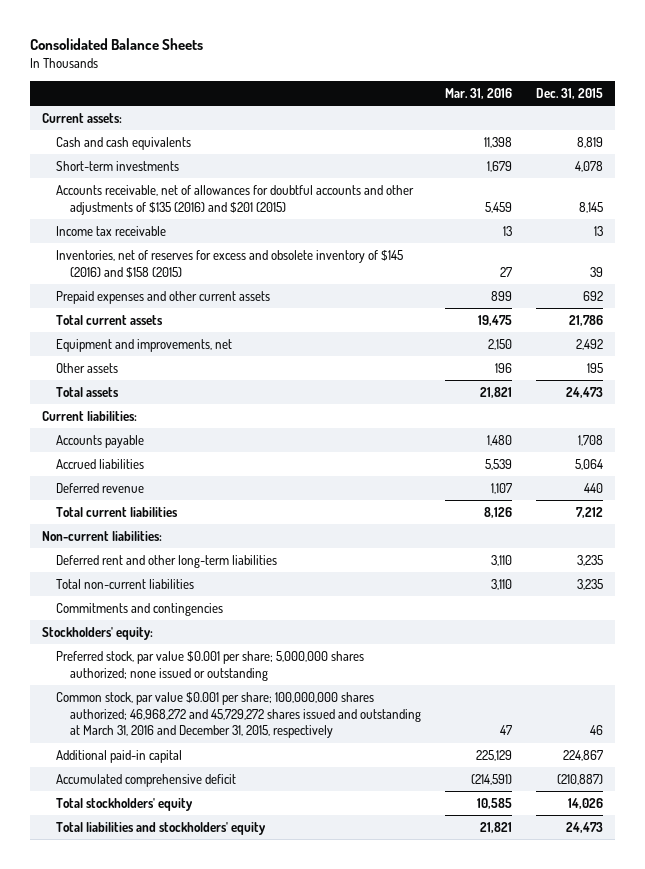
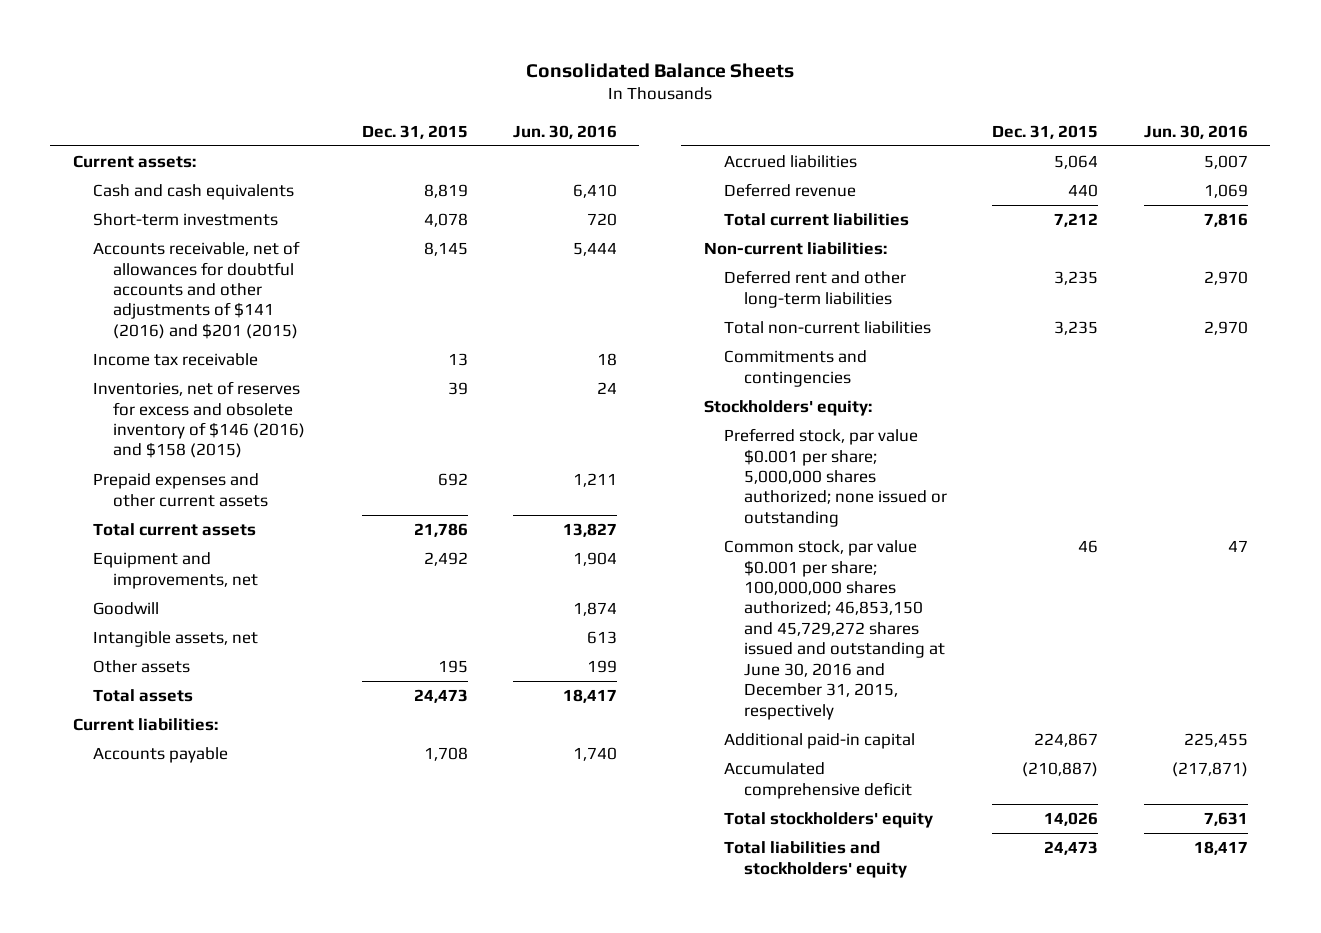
- | Mar. 31, 2016 | Dec. 31, 2015
+ | Dec. 31, 2015 | Jun. 30, 2016
- Accounts receivable, net of allowances for doubtful accounts and other adjustments of $135 (2016) and $201 (2015) | 5,459 | 8,145
+ Accounts receivable, net of allowances for doubtful accounts and other adjustments of $141 (2016) and $201 (2015) | 8,145 | 5,444
- Inventories, net of reserves for excess and obsolete inventory of $145 (2016) and $158 (2015) | 27 | 39
+ Inventories, net of reserves for excess and obsolete inventory of $146 (2016) and $158 (2015) | 39 | 24
+ Goodwill | | 1,874
+ Intangible assets, net | | 613
- Common stock, par value $0.001 per share; 100,000,000 shares authorized; 46,968,272 and 45,729,272 shares issued and outstanding at March 31, 2016 and December 31, 2015, respectively | 47 | 46
+ Common stock, par value $0.001 per share; 100,000,000 shares authorized; 46,853,150 and 45,729,272 shares issued and outstanding at June 30, 2016 and December 31, 2015, respectively | 46 | 47

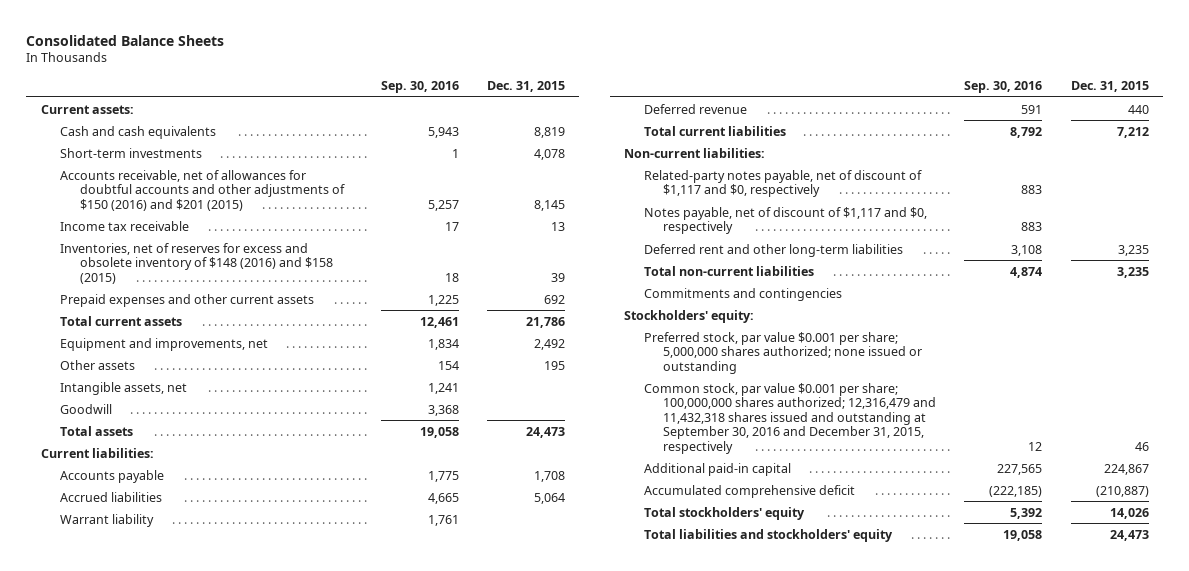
- | Dec. 31, 2015 | Jun. 30, 2016
+ | Sep. 30, 2016 | Dec. 31, 2015
- Accounts receivable, net of allowances for doubtful accounts and other adjustments of $141 (2016) and $201 (2015) | 8,145 | 5,444
+ Accounts receivable, net of allowances for doubtful accounts and other adjustments of $150 (2016) and $201 (2015) | 5,257 | 8,145
- Inventories, net of reserves for excess and obsolete inventory of $146 (2016) and $158 (2015) | 39 | 24
+ Inventories, net of reserves for excess and obsolete inventory of $148 (2016) and $158 (2015) | 18 | 39
moved down: Intangible assets, net | 1,241 |
moved down: Goodwill | 3,368 |
+ Warrant liability | 1,761 |
+ Related-party notes payable, net of discount of $1,117 and $0, respectively | 883 |
+ Notes payable, net of discount of $1,117 and $0, respectively | 883 |
- Common stock, par value $0.001 per share; 100,000,000 shares authorized; 46,853,150 and 45,729,272 shares issued and outstanding at June 30, 2016 and December 31, 2015, respectively | 46 | 47
+ Common stock, par value $0.001 per share; 100,000,000 shares authorized; 12,316,479 and 11,432,318 shares issued and outstanding at September 30, 2016 and December 31, 2015, respectively | 12 | 46

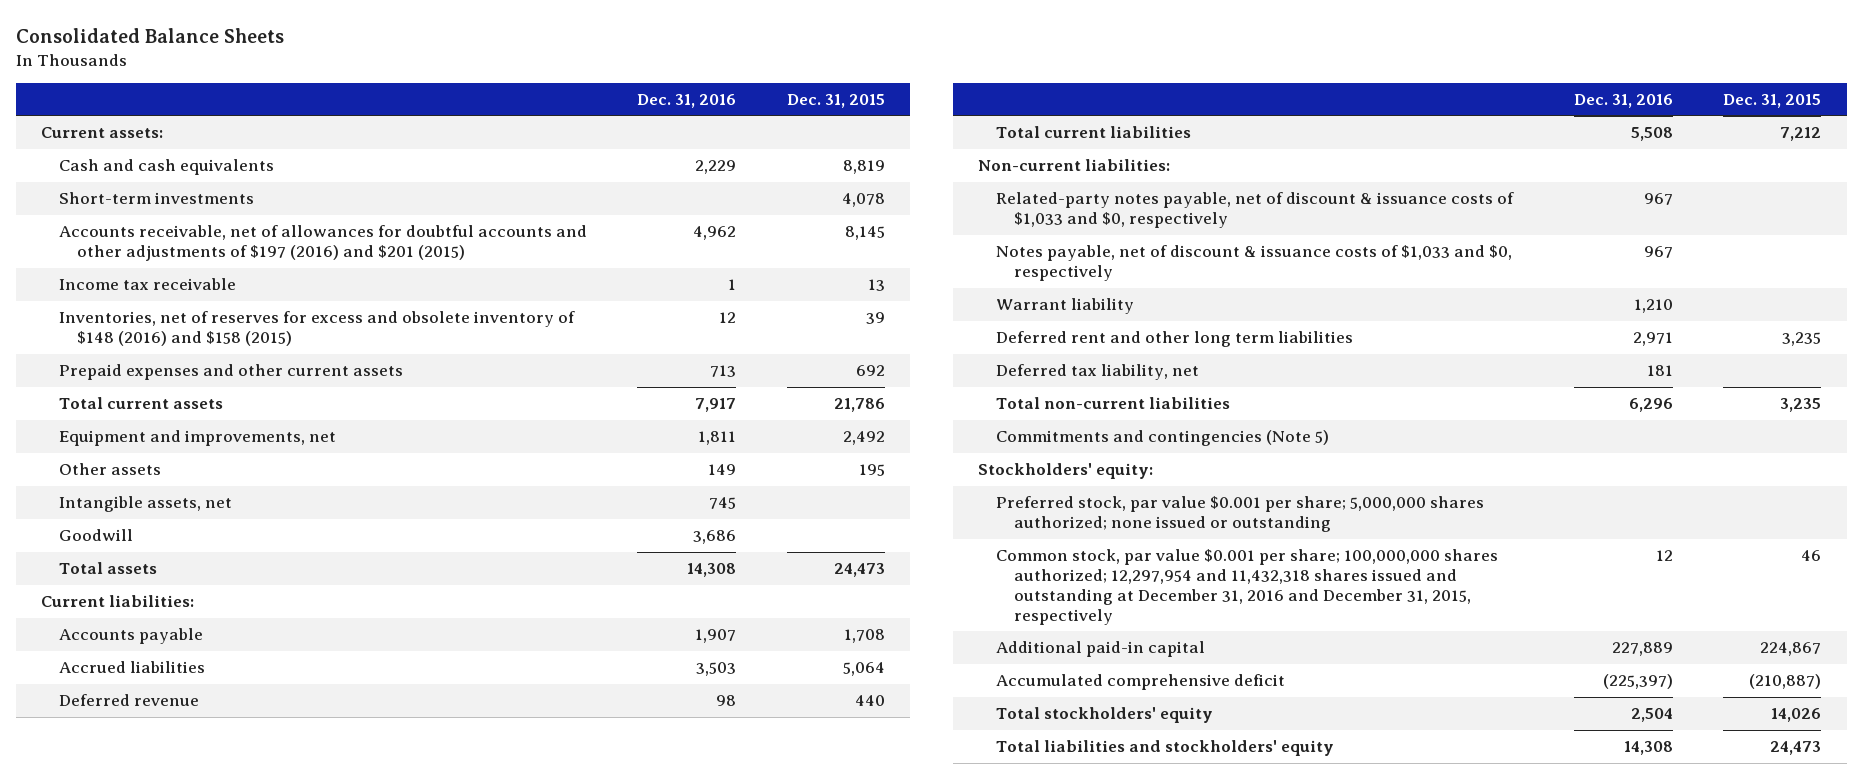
- | Sep. 30, 2016 | Dec. 31, 2015
+ | Dec. 31, 2016 | Dec. 31, 2015
- Accounts receivable, net of allowances for doubtful accounts and other adjustments of $150 (2016) and $201 (2015) | 5,257 | 8,145
+ Accounts receivable, net of allowances for doubtful accounts and other adjustments of $197 (2016) and $201 (2015) | 4,962 | 8,145
- Related-party notes payable, net of discount of $1,117 and $0, respectively | 883 |
- Notes payable, net of discount of $1,117 and $0, respectively | 883 |
- Deferred rent and other long-term liabilities | 3,108 | 3,235
+ Related-party notes payable, net of discount & issuance costs of $1,033 and $0, respectively | 967 |
+ Notes payable, net of discount & issuance costs of $1,033 and $0, respectively | 967 |
moved down: Warrant liability | 1,210 |
+ Deferred rent and other long term liabilities | 2,971 | 3,235
+ Deferred tax liability, net | 181 |
- Commitments and contingencies
+ Commitments and contingencies (Note 5)
- Common stock, par value $0.001 per share; 100,000,000 shares authorized; 12,316,479 and 11,432,318 shares issued and outstanding at September 30, 2016 and December 31, 2015, respectively | 12 | 46
+ Common stock, par value $0.001 per share; 100,000,000 shares authorized; 12,297,954 and 11,432,318 shares issued and outstanding at December 31, 2016 and December 31, 2015, respectively | 12 | 46

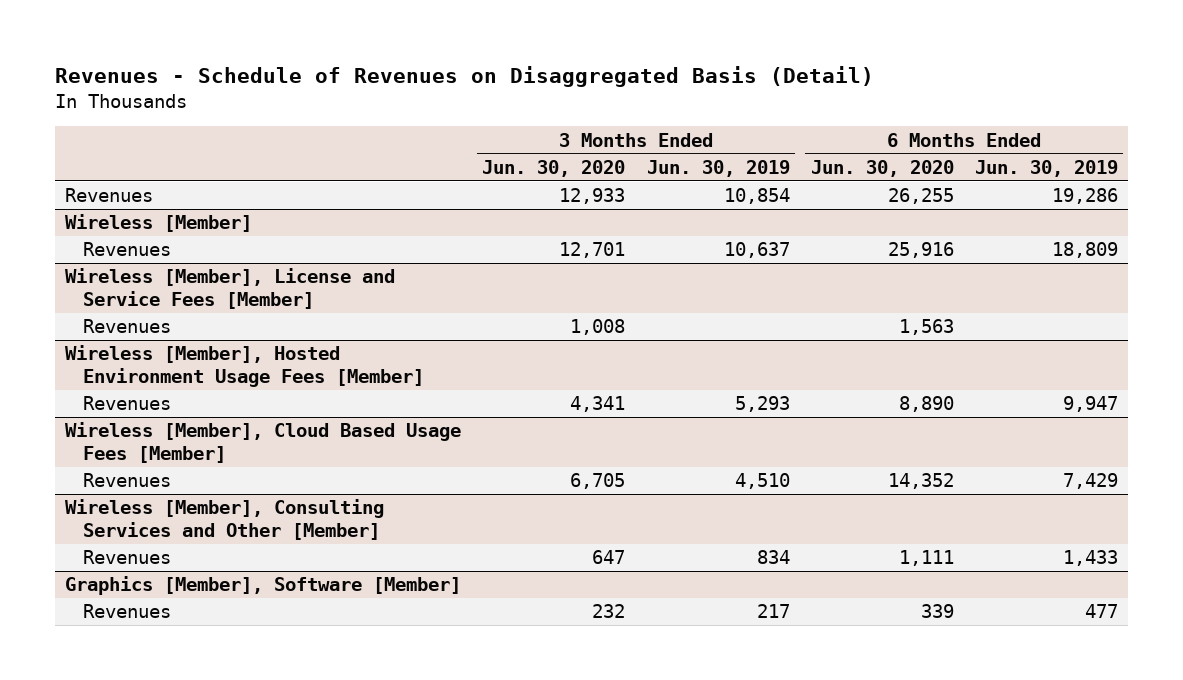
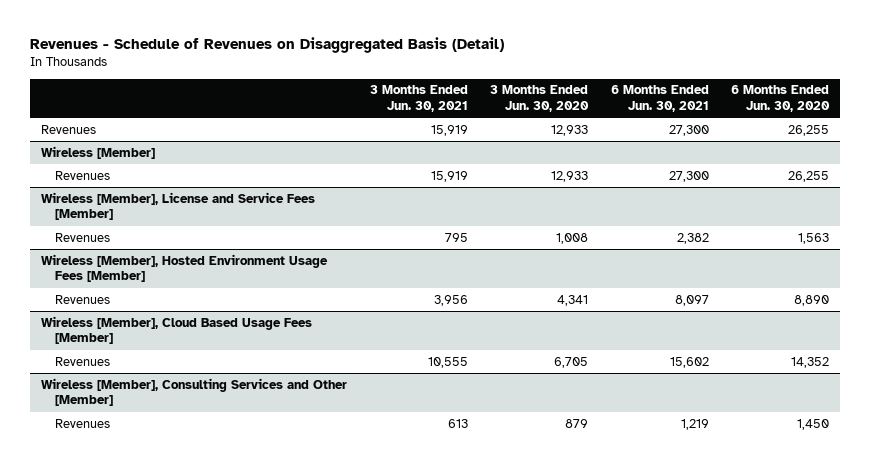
- | 3 Months Ended Jun. 30, 2020 | 3 Months Ended Jun. 30, 2019 | 6 Months Ended Jun. 30, 2020 | 6 Months Ended Jun. 30, 2019
+ | 3 Months Ended Jun. 30, 2021 | 3 Months Ended Jun. 30, 2020 | 6 Months Ended Jun. 30, 2021 | 6 Months Ended Jun. 30, 2020
@ Wireless [Member]
- Revenues | 12,701 | 10,637 | 25,916 | 18,809
+ Revenues | 15,919 | 12,933 | 27,300 | 26,255
@ Wireless [Member], Consulting Services and Other [Member]
- Revenues | 647 | 834 | 1,111 | 1,433
- Graphics [Member], Software [Member]
- Revenues | 232 | 217 | 339 | 477
@ Wireless [Member], Consulting Services and Other [Member]
+ Revenues | 613 | 879 | 1,219 | 1,450

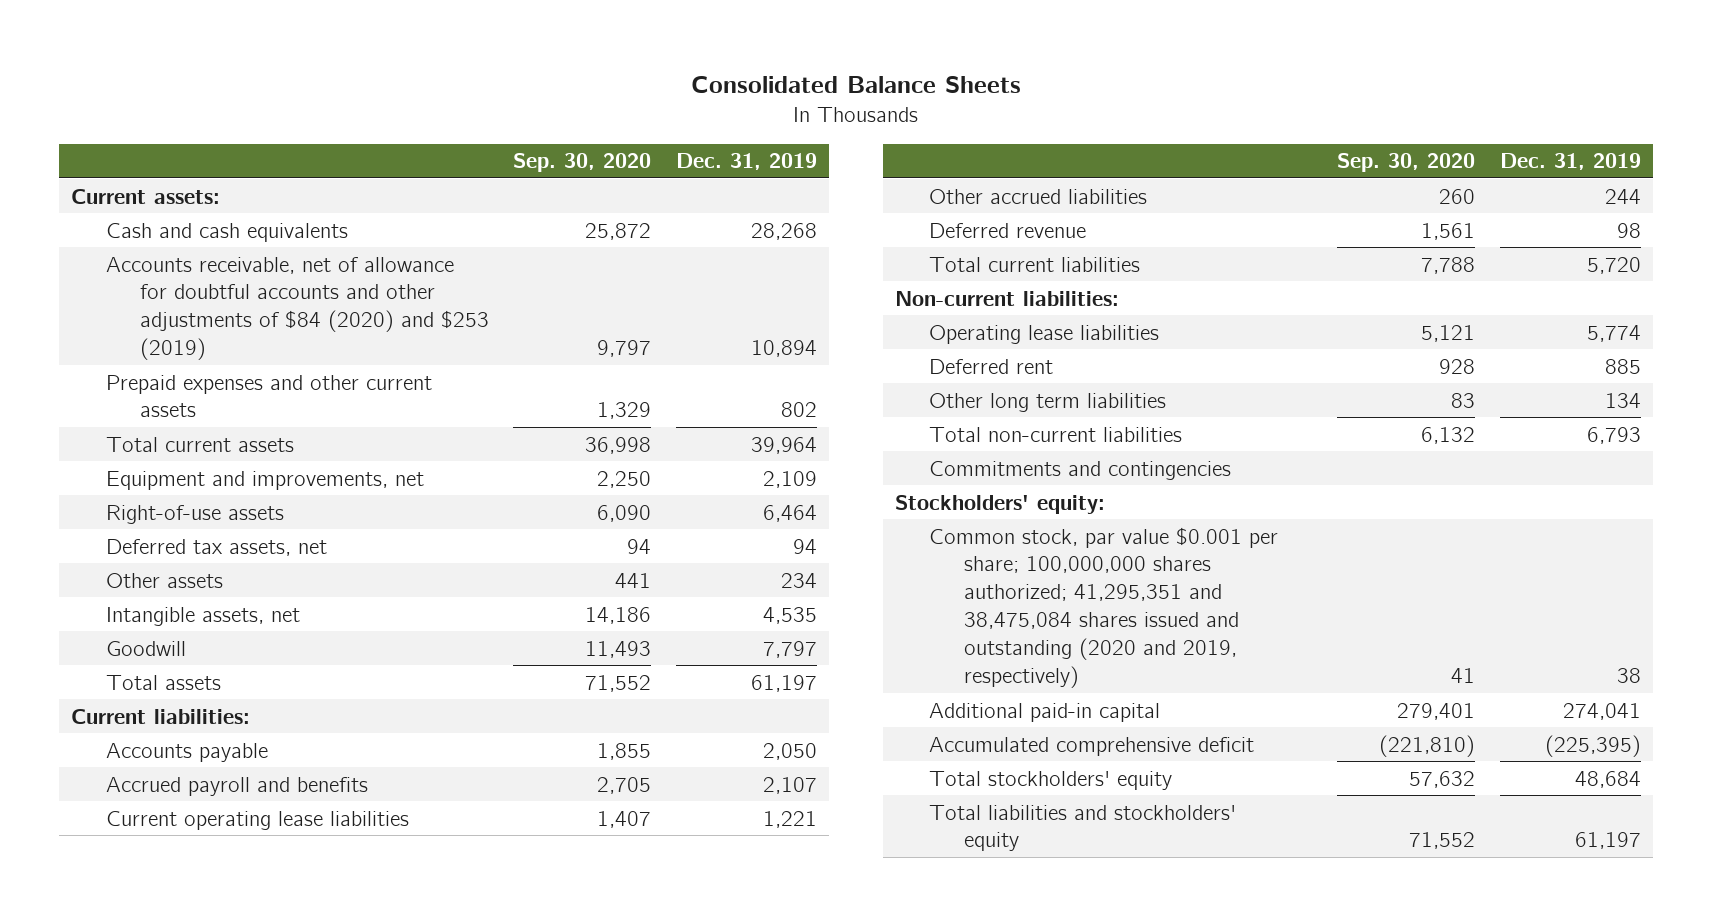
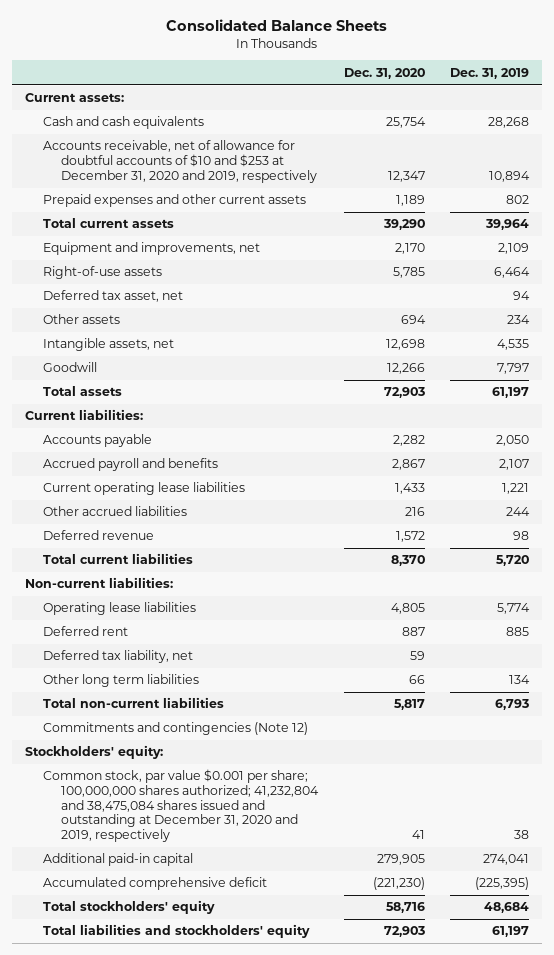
- | Sep. 30, 2020 | Dec. 31, 2019
+ | Dec. 31, 2020 | Dec. 31, 2019
- Accounts receivable, net of allowance for doubtful accounts and other adjustments of $84 (2020) and $253 (2019) | 9,797 | 10,894
+ Accounts receivable, net of allowance for doubtful accounts of $10 and $253 at December 31, 2020 and 2019, respectively | 12,347 | 10,894
- Deferred tax assets, net | 94 | 94
+ Deferred tax asset, net | | 94
+ Deferred tax liability, net | 59 |
- Commitments and contingencies
+ Commitments and contingencies (Note 12)
- Common stock, par value $0.001 per share; 100,000,000 shares authorized; 41,295,351 and 38,475,084 shares issued and outstanding (2020 and 2019, respectively) | 41 | 38
+ Common stock, par value $0.001 per share; 100,000,000 shares authorized; 41,232,804 and 38,475,084 shares issued and outstanding at December 31, 2020 and 2019, respectively | 41 | 38

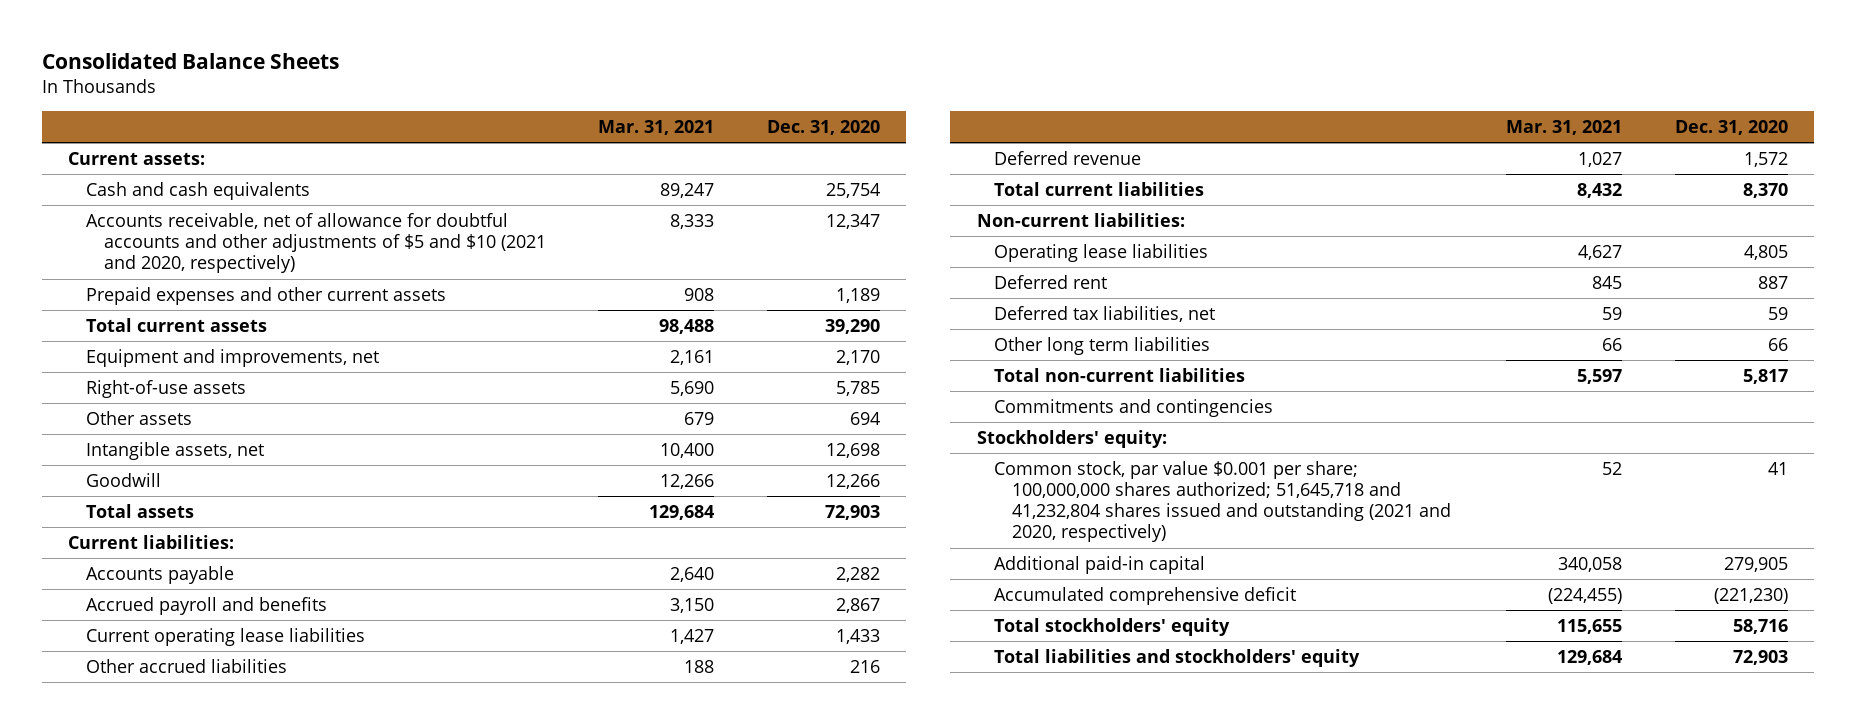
- | Dec. 31, 2020 | Dec. 31, 2019
+ | Mar. 31, 2021 | Dec. 31, 2020
- Accounts receivable, net of allowance for doubtful accounts of $10 and $253 at December 31, 2020 and 2019, respectively | 12,347 | 10,894
+ Accounts receivable, net of allowance for doubtful accounts and other adjustments of $5 and $10 (2021 and 2020, respectively) | 8,333 | 12,347
- Deferred tax asset, net | | 94
- Deferred tax liability, net | 59 |
+ Deferred tax liabilities, net | 59 | 59
- Commitments and contingencies (Note 12)
+ Commitments and contingencies
- Common stock, par value $0.001 per share; 100,000,000 shares authorized; 41,232,804 and 38,475,084 shares issued and outstanding at December 31, 2020 and 2019, respectively | 41 | 38
+ Common stock, par value $0.001 per share; 100,000,000 shares authorized; 51,645,718 and 41,232,804 shares issued and outstanding (2021 and 2020, respectively) | 52 | 41

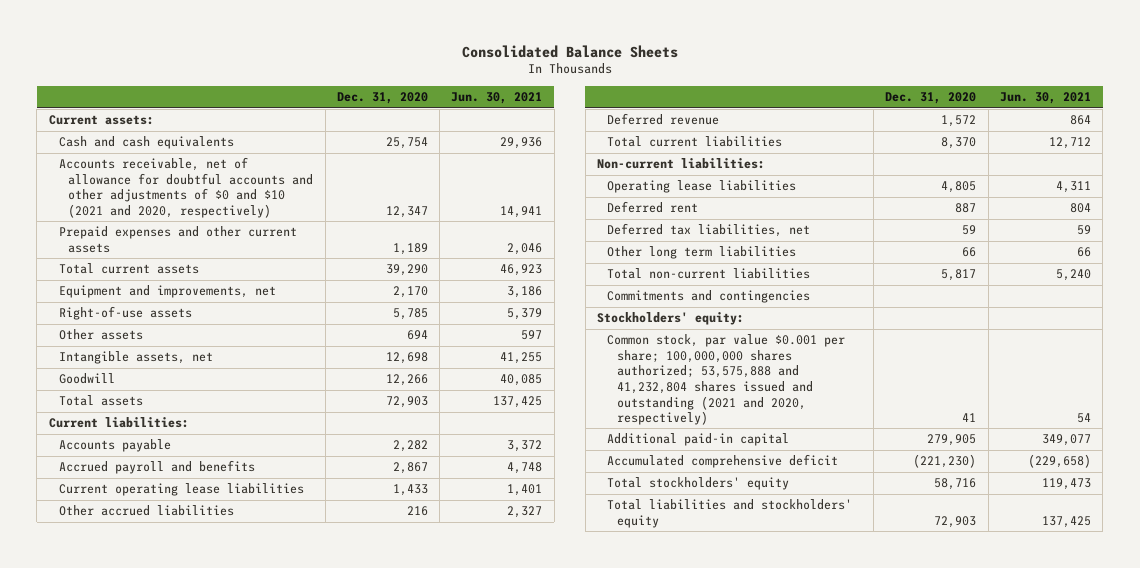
- | Mar. 31, 2021 | Dec. 31, 2020
+ | Dec. 31, 2020 | Jun. 30, 2021
- Accounts receivable, net of allowance for doubtful accounts and other adjustments of $5 and $10 (2021 and 2020, respectively) | 8,333 | 12,347
+ Accounts receivable, net of allowance for doubtful accounts and other adjustments of $0 and $10 (2021 and 2020, respectively) | 12,347 | 14,941
- Common stock, par value $0.001 per share; 100,000,000 shares authorized; 51,645,718 and 41,232,804 shares issued and outstanding (2021 and 2020, respectively) | 52 | 41
+ Common stock, par value $0.001 per share; 100,000,000 shares authorized; 53,575,888 and 41,232,804 shares issued and outstanding (2021 and 2020, respectively) | 41 | 54

